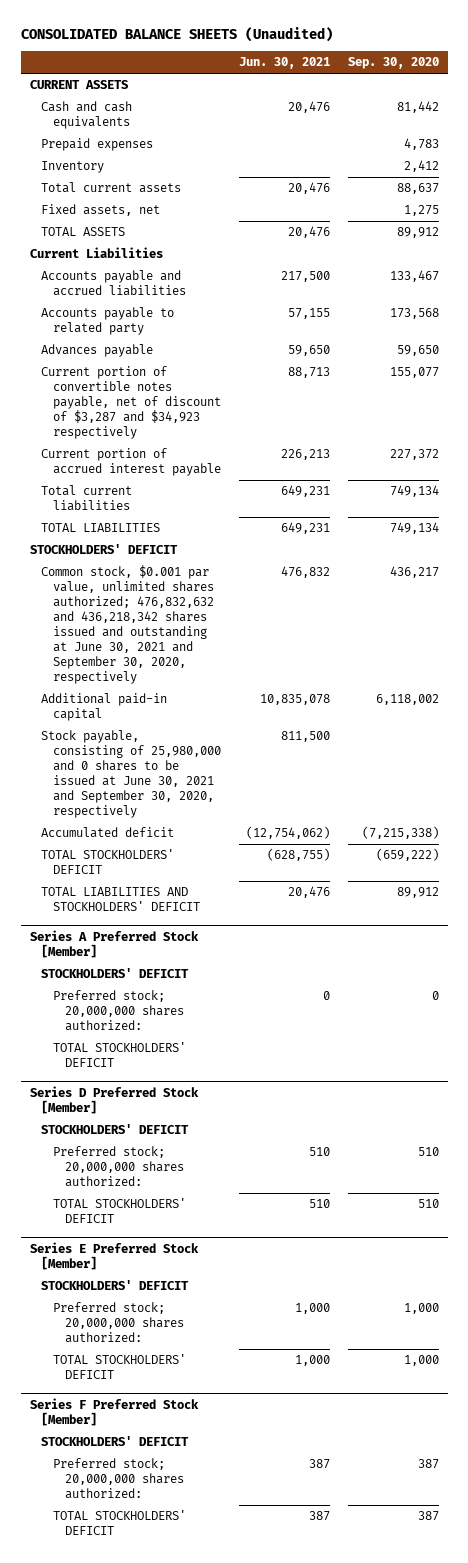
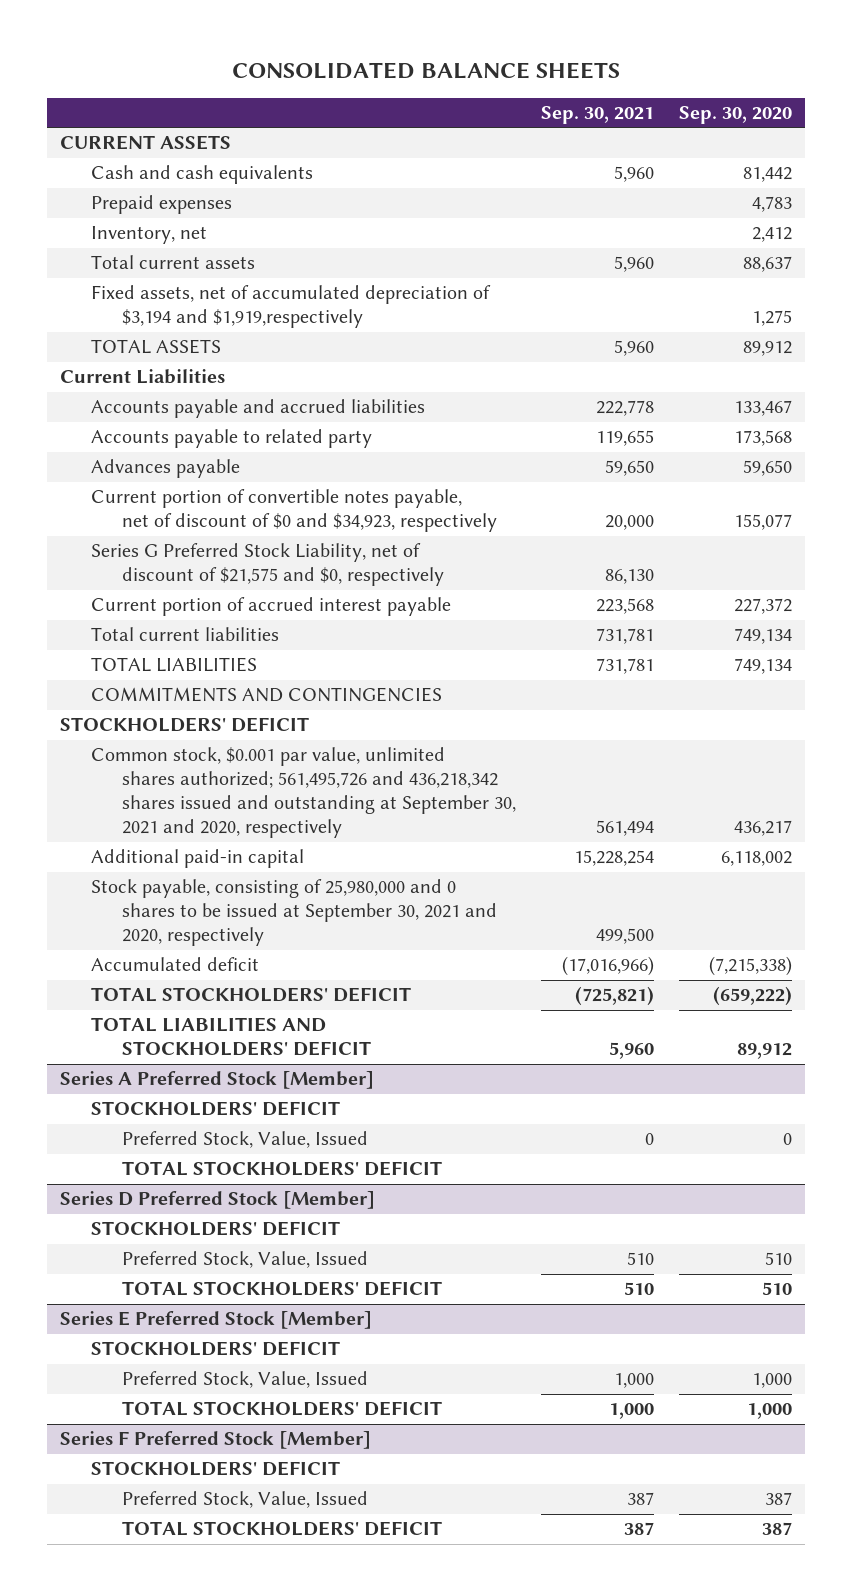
- CONSOLIDATED BALANCE SHEETS (Unaudited)
+ CONSOLIDATED BALANCE SHEETS
- | Jun. 30, 2021 | Sep. 30, 2020
+ | Sep. 30, 2021 | Sep. 30, 2020
- Inventory | | 2,412
+ Inventory, net | | 2,412
- Fixed assets, net | | 1,275
+ Fixed assets, net of accumulated depreciation of $3,194 and $1,919,respectively | | 1,275
- Current portion of convertible notes payable, net of discount of $3,287 and $34,923 respectively | 88,713 | 155,077
+ Current portion of convertible notes payable, net of discount of $0 and $34,923, respectively | 20,000 | 155,077
+ Series G Preferred Stock Liability, net of discount of $21,575 and $0, respectively | 86,130 |
+ COMMITMENTS AND CONTINGENCIES
- Common stock, $0.001 par value, unlimited shares authorized; 476,832,632 and 436,218,342 shares issued and outstanding at June 30, 2021 and September 30, 2020, respectively | 476,832 | 436,217
+ Common stock, $0.001 par value, unlimited shares authorized; 561,495,726 and 436,218,342 shares issued and outstanding at September 30, 2021 and 2020, respectively | 561,494 | 436,217
- Stock payable, consisting of 25,980,000 and 0 shares to be issued at June 30, 2021 and September 30, 2020, respectively | 811,500 |
+ Stock payable, consisting of 25,980,000 and 0 shares to be issued at September 30, 2021 and 2020, respectively | 499,500 |
@ Series A Preferred Stock [Member]
- Preferred stock; 20,000,000 shares authorized: | 0 | 0
+ Preferred Stock, Value, Issued | 0 | 0
@ Series D Preferred Stock [Member]
- Preferred stock; 20,000,000 shares authorized: | 510 | 510
+ Preferred Stock, Value, Issued | 510 | 510
@ Series E Preferred Stock [Member]
- Preferred stock; 20,000,000 shares authorized: | 1,000 | 1,000
+ Preferred Stock, Value, Issued | 1,000 | 1,000
@ Series F Preferred Stock [Member]
- Preferred stock; 20,000,000 shares authorized: | 387 | 387
+ Preferred Stock, Value, Issued | 387 | 387

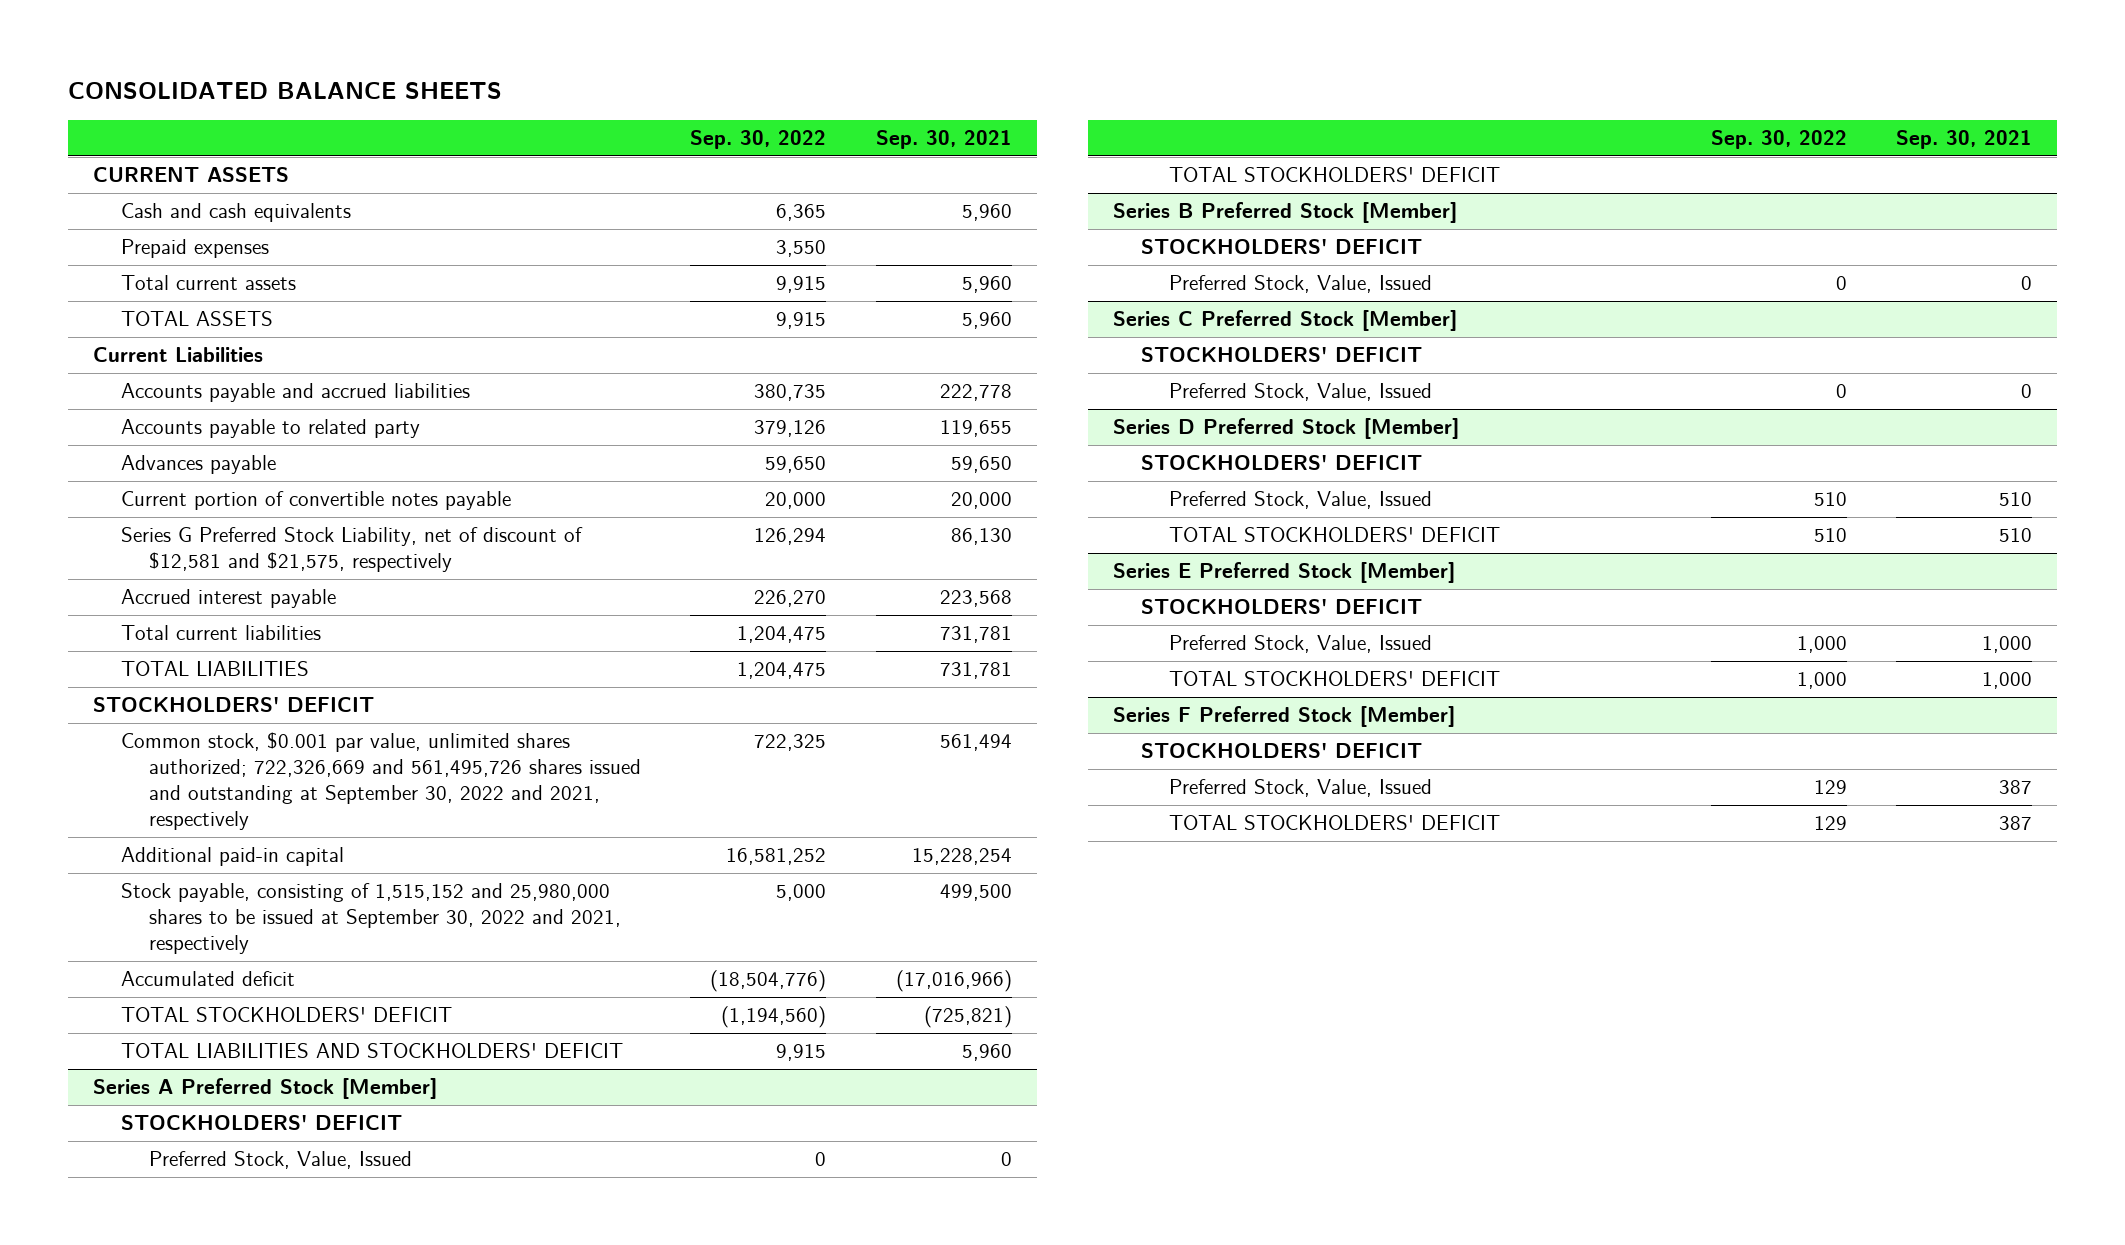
- | Sep. 30, 2021 | Sep. 30, 2020
+ | Sep. 30, 2022 | Sep. 30, 2021
- Inventory, net | | 2,412
- Fixed assets, net of accumulated depreciation of $3,194 and $1,919,respectively | | 1,275
- Current portion of convertible notes payable, net of discount of $0 and $34,923, respectively | 20,000 | 155,077
- Series G Preferred Stock Liability, net of discount of $21,575 and $0, respectively | 86,130 |
- Current portion of accrued interest payable | 223,568 | 227,372
+ Current portion of convertible notes payable | 20,000 | 20,000
+ Series G Preferred Stock Liability, net of discount of $12,581 and $21,575, respectively | 126,294 | 86,130
+ Accrued interest payable | 226,270 | 223,568
- COMMITMENTS AND CONTINGENCIES
- Common stock, $0.001 par value, unlimited shares authorized; 561,495,726 and 436,218,342 shares issued and outstanding at September 30, 2021 and 2020, respectively | 561,494 | 436,217
+ Common stock, $0.001 par value, unlimited shares authorized; 722,326,669 and 561,495,726 shares issued and outstanding at September 30, 2022 and 2021, respectively | 722,325 | 561,494
- Stock payable, consisting of 25,980,000 and 0 shares to be issued at September 30, 2021 and 2020, respectively | 499,500 |
+ Stock payable, consisting of 1,515,152 and 25,980,000 shares to be issued at September 30, 2022 and 2021, respectively | 5,000 | 499,500
+ Series B Preferred Stock [Member]
+ STOCKHOLDERS' DEFICIT
+ Preferred Stock, Value, Issued | 0 | 0
+ Series C Preferred Stock [Member]
+ STOCKHOLDERS' DEFICIT
+ Preferred Stock, Value, Issued | 0 | 0

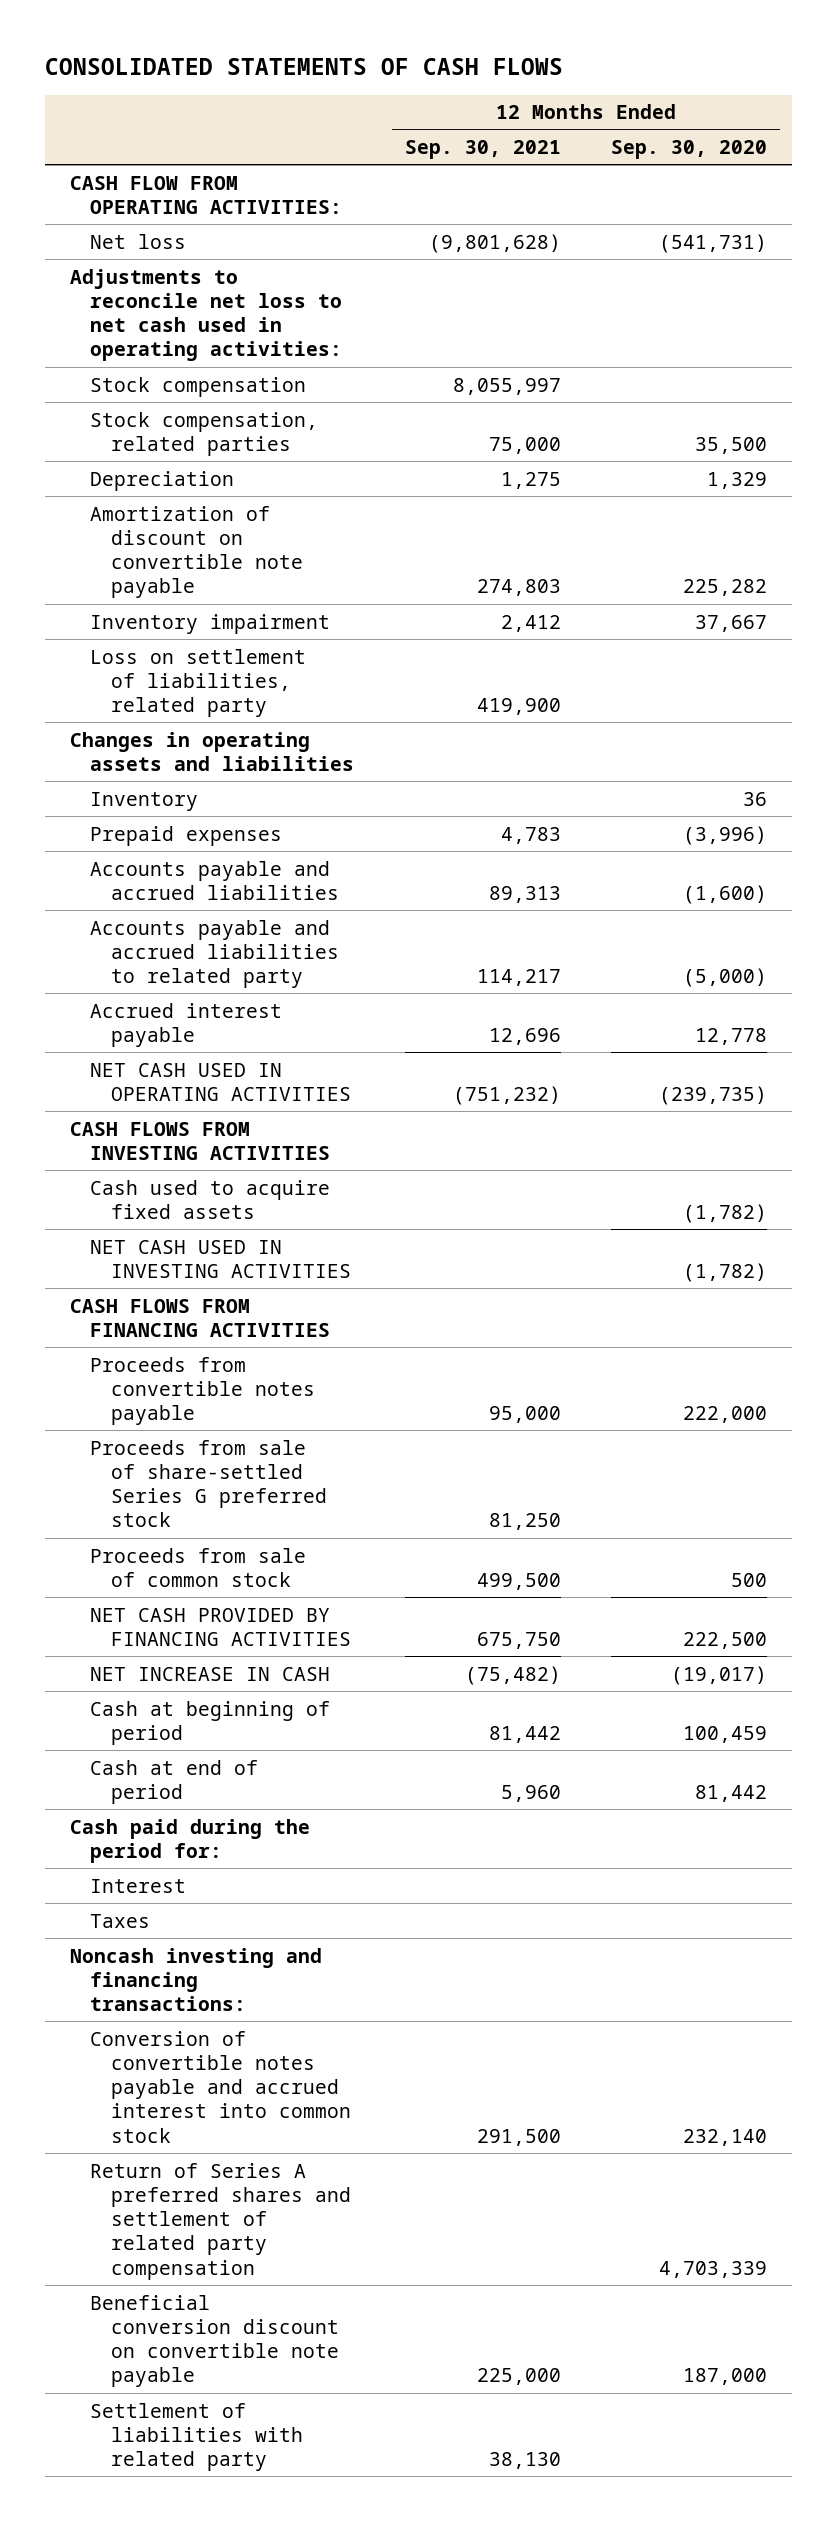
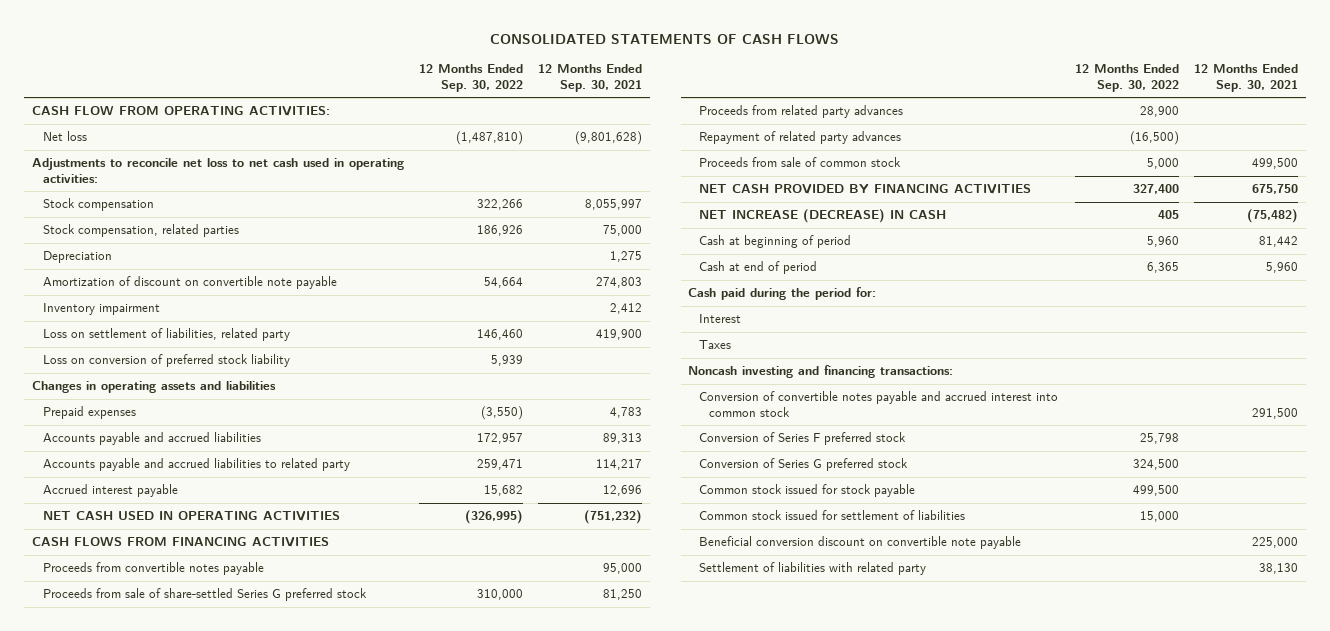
- | 12 Months Ended Sep. 30, 2021 | 12 Months Ended Sep. 30, 2020
+ | 12 Months Ended Sep. 30, 2022 | 12 Months Ended Sep. 30, 2021
+ Loss on conversion of preferred stock liability | 5,939 |
- Inventory | | 36
- CASH FLOWS FROM INVESTING ACTIVITIES
- Cash used to acquire fixed assets | | (1,782)
- NET CASH USED IN INVESTING ACTIVITIES | | (1,782)
+ Proceeds from related party advances | 28,900 |
+ Repayment of related party advances | (16,500) |
- NET INCREASE IN CASH | (75,482) | (19,017)
+ NET INCREASE (DECREASE) IN CASH | 405 | (75,482)
- Return of Series A preferred shares and settlement of related party compensation | | 4,703,339
+ Conversion of Series F preferred stock | 25,798 |
+ Conversion of Series G preferred stock | 324,500 |
+ Common stock issued for stock payable | 499,500 |
+ Common stock issued for settlement of liabilities | 15,000 |

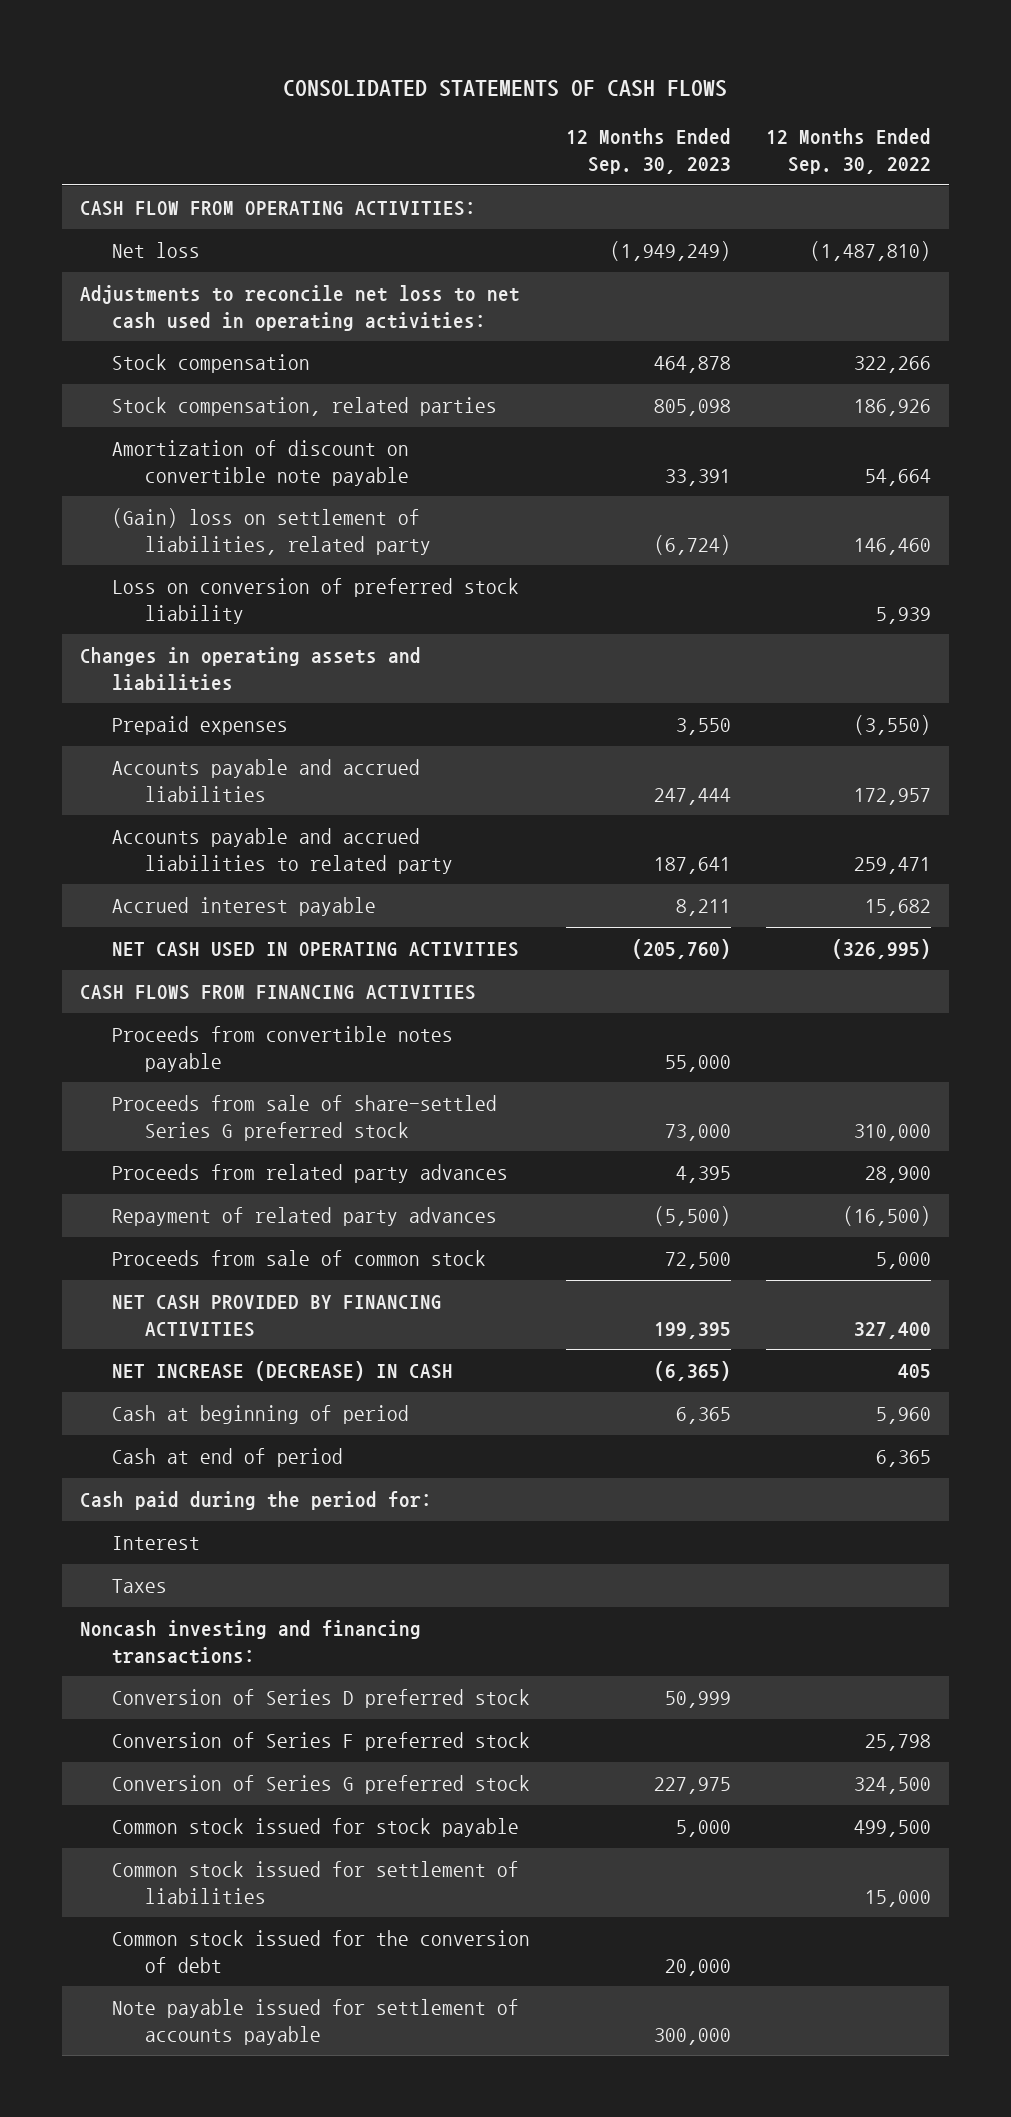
- | 12 Months Ended Sep. 30, 2022 | 12 Months Ended Sep. 30, 2021
+ | 12 Months Ended Sep. 30, 2023 | 12 Months Ended Sep. 30, 2022
- Depreciation | | 1,275
- Inventory impairment | | 2,412
- Loss on settlement of liabilities, related party | 146,460 | 419,900
+ (Gain) loss on settlement of liabilities, related party | (6,724) | 146,460
- Conversion of convertible notes payable and accrued interest into common stock | | 291,500
+ Conversion of Series D preferred stock | 50,999 |
- Beneficial conversion discount on convertible note payable | | 225,000
- Settlement of liabilities with related party | | 38,130
+ Common stock issued for the conversion of debt | 20,000 |
+ Note payable issued for settlement of accounts payable | 300,000 |

